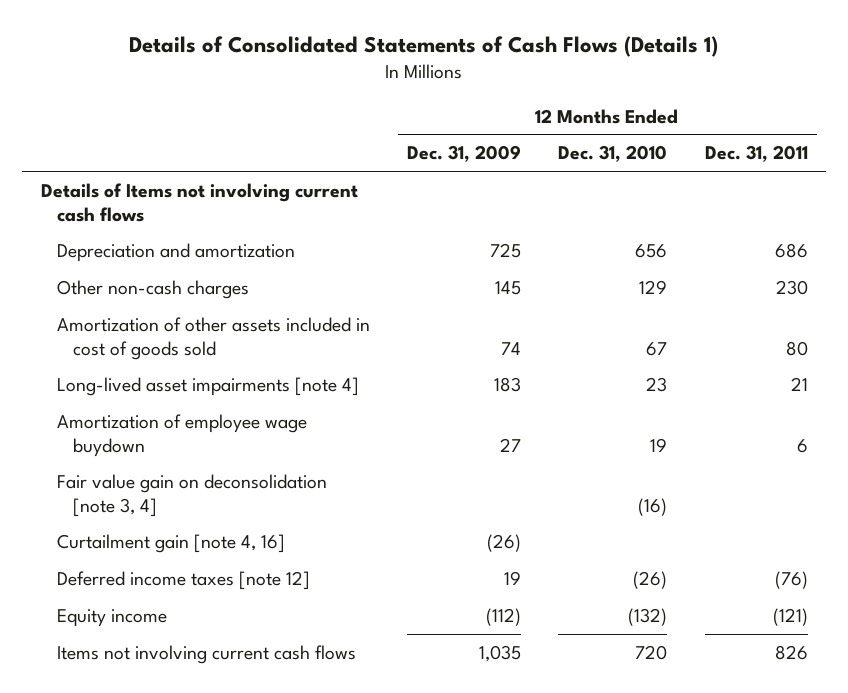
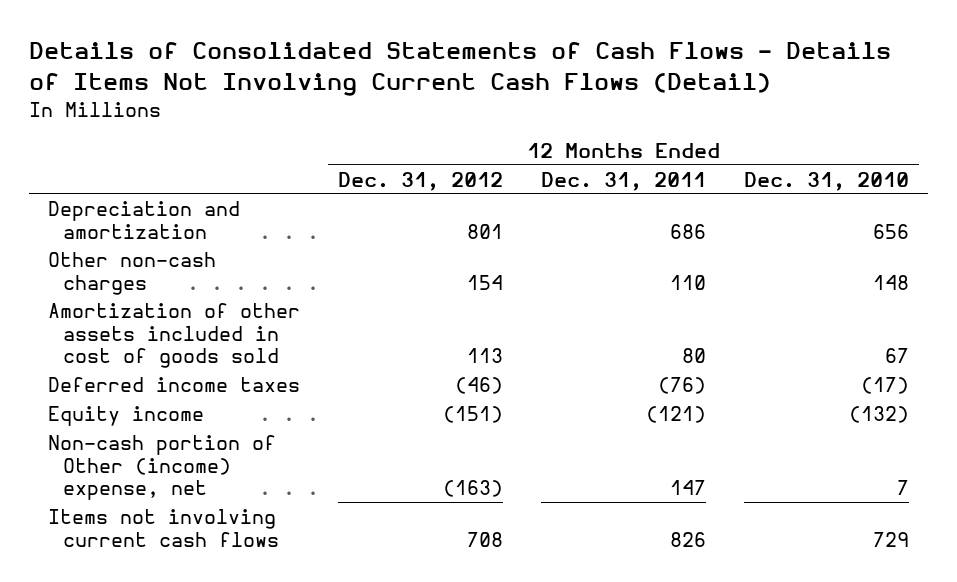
- Details of Consolidated Statements of Cash Flows (Details 1)
+ Details of Consolidated Statements of Cash Flows - Details of Items Not Involving Current Cash Flows (Detail)
- | 12 Months Ended Dec. 31, 2009 | 12 Months Ended Dec. 31, 2010 | 12 Months Ended Dec. 31, 2011
+ | 12 Months Ended Dec. 31, 2012 | 12 Months Ended Dec. 31, 2011 | 12 Months Ended Dec. 31, 2010
- Details of Items not involving current cash flows
- Other non-cash charges | 145 | 129 | 230
+ Other non-cash charges | 154 | 110 | 148
- Long-lived asset impairments [note 4] | 183 | 23 | 21
- Amortization of employee wage buydown | 27 | 19 | 6
- Fair value gain on deconsolidation [note 3, 4] | | (16) |
- Curtailment gain [note 4, 16] | (26) | |
- Deferred income taxes [note 12] | 19 | (26) | (76)
+ Deferred income taxes | (46) | (76) | (17)
- Items not involving current cash flows | 1,035 | 720 | 826
+ Non-cash portion of Other (income) expense, net | (163) | 147 | 7
+ Items not involving current cash flows | 708 | 826 | 729

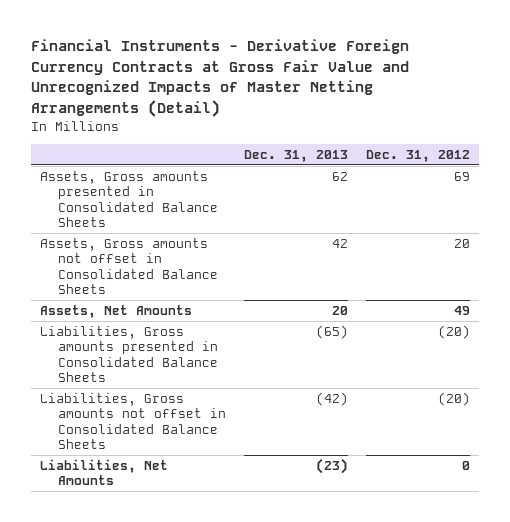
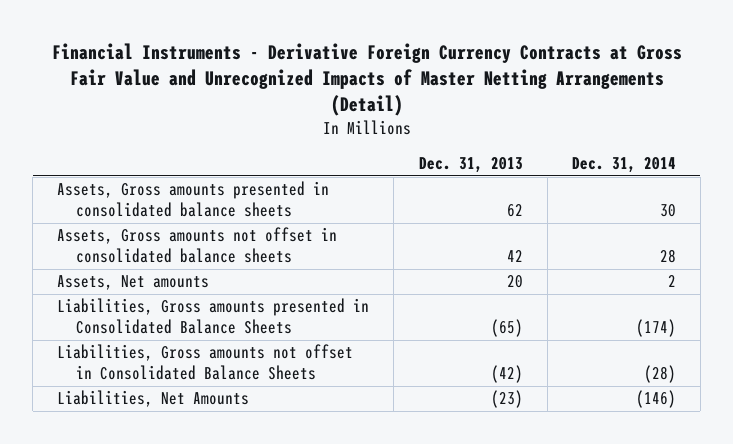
- | Dec. 31, 2013 | Dec. 31, 2012
+ | Dec. 31, 2013 | Dec. 31, 2014
- Assets, Gross amounts presented in Consolidated Balance Sheets | 62 | 69
- Assets, Gross amounts not offset in Consolidated Balance Sheets | 42 | 20
- Assets, Net Amounts | 20 | 49
+ Assets, Gross amounts presented in consolidated balance sheets | 62 | 30
+ Assets, Gross amounts not offset in consolidated balance sheets | 42 | 28
+ Assets, Net amounts | 20 | 2

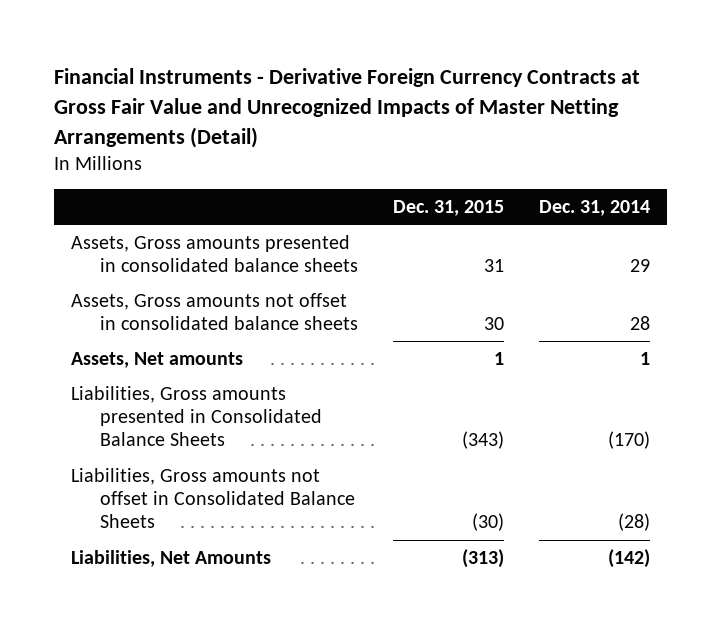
- | Dec. 31, 2013 | Dec. 31, 2014
+ | Dec. 31, 2015 | Dec. 31, 2014
- Assets, Gross amounts presented in consolidated balance sheets | 62 | 30
+ Assets, Gross amounts presented in consolidated balance sheets | 31 | 29
- Assets, Net amounts | 20 | 2
- Liabilities, Gross amounts presented in Consolidated Balance Sheets | (65) | (174)
+ Assets, Net amounts | 1 | 1
+ Liabilities, Gross amounts presented in Consolidated Balance Sheets | (343) | (170)
- Liabilities, Net Amounts | (23) | (146)
+ Liabilities, Net Amounts | (313) | (142)

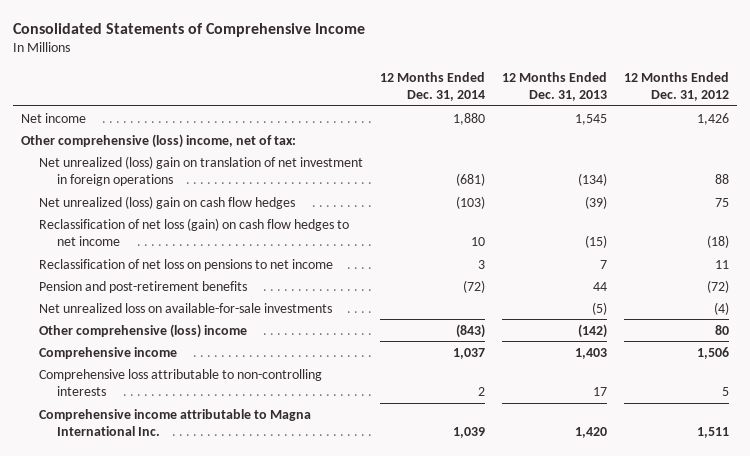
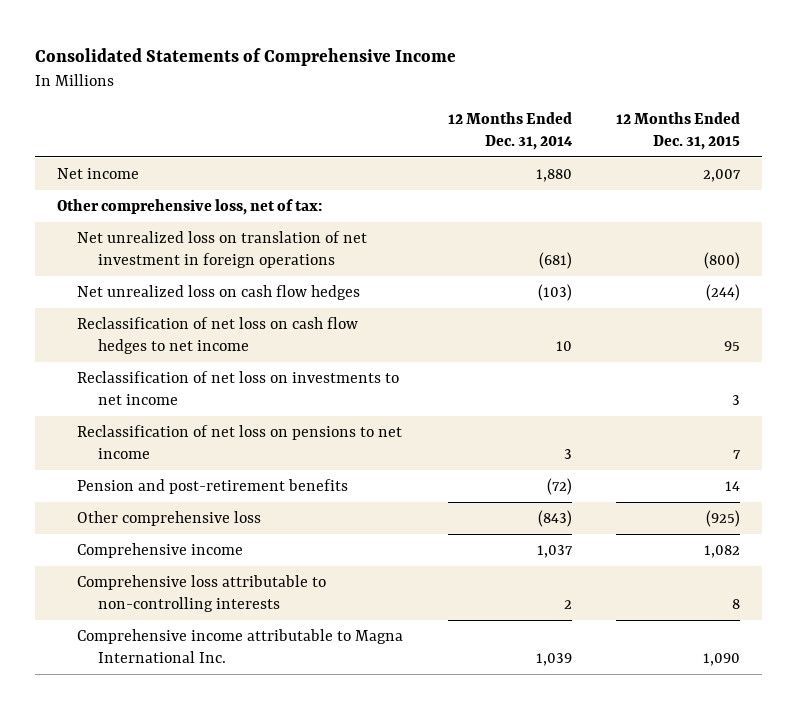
- | 12 Months Ended Dec. 31, 2014 | 12 Months Ended Dec. 31, 2013 | 12 Months Ended Dec. 31, 2012
+ | 12 Months Ended Dec. 31, 2014 | 12 Months Ended Dec. 31, 2015
- Other comprehensive (loss) income, net of tax:
- Net unrealized (loss) gain on translation of net investment in foreign operations | (681) | (134) | 88
- Net unrealized (loss) gain on cash flow hedges | (103) | (39) | 75
- Reclassification of net loss (gain) on cash flow hedges to net income | 10 | (15) | (18)
+ Other comprehensive loss, net of tax:
+ Net unrealized loss on translation of net investment in foreign operations | (681) | (800)
+ Net unrealized loss on cash flow hedges | (103) | (244)
+ Reclassification of net loss on cash flow hedges to net income | 10 | 95
+ Reclassification of net loss on investments to net income | | 3
- Net unrealized loss on available-for-sale investments | | (5) | (4)
- Other comprehensive (loss) income | (843) | (142) | 80
+ Other comprehensive loss | (843) | (925)

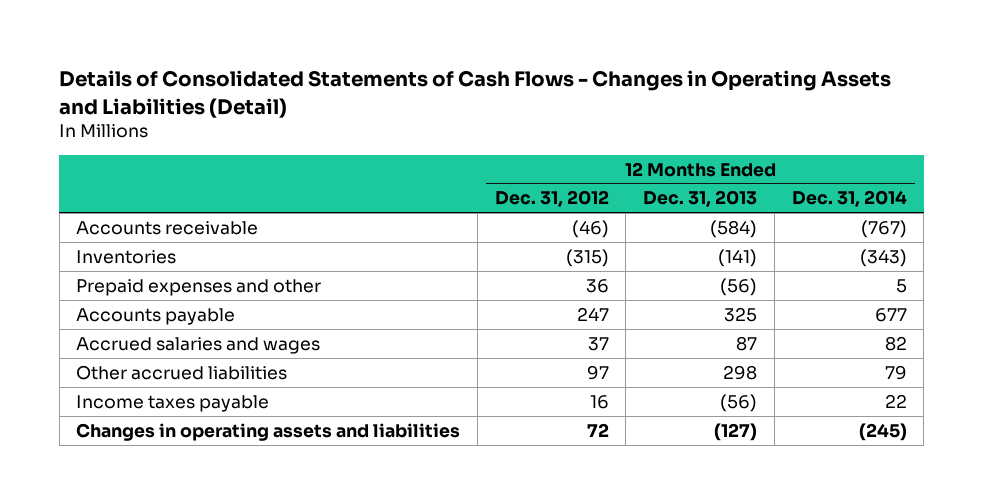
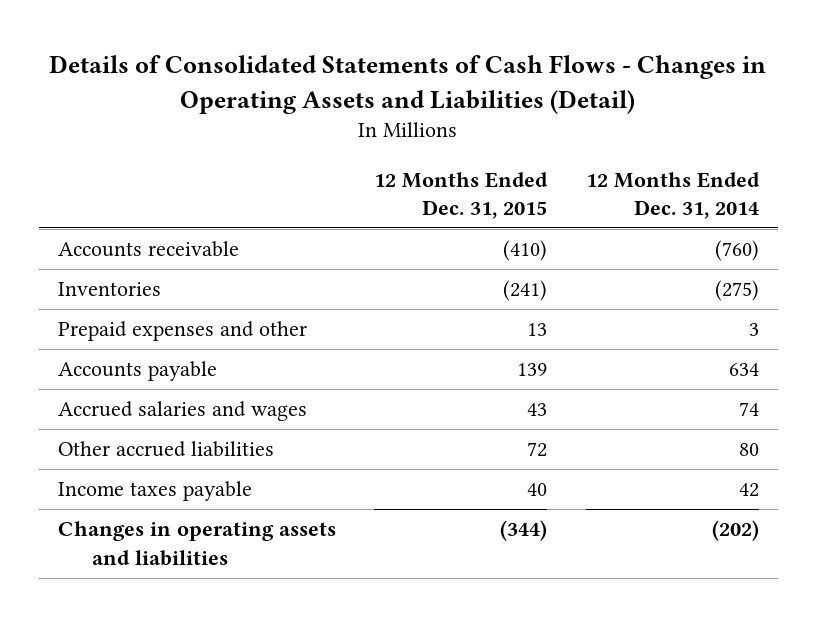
- | 12 Months Ended Dec. 31, 2012 | 12 Months Ended Dec. 31, 2013 | 12 Months Ended Dec. 31, 2014
+ | 12 Months Ended Dec. 31, 2015 | 12 Months Ended Dec. 31, 2014
- Accounts receivable | (46) | (584) | (767)
- Inventories | (315) | (141) | (343)
- Prepaid expenses and other | 36 | (56) | 5
- Accounts payable | 247 | 325 | 677
- Accrued salaries and wages | 37 | 87 | 82
- Other accrued liabilities | 97 | 298 | 79
- Income taxes payable | 16 | (56) | 22
- Changes in operating assets and liabilities | 72 | (127) | (245)
+ Accounts receivable | (410) | (760)
+ Inventories | (241) | (275)
+ Prepaid expenses and other | 13 | 3
+ Accounts payable | 139 | 634
+ Accrued salaries and wages | 43 | 74
+ Other accrued liabilities | 72 | 80
+ Income taxes payable | 40 | 42
+ Changes in operating assets and liabilities | (344) | (202)

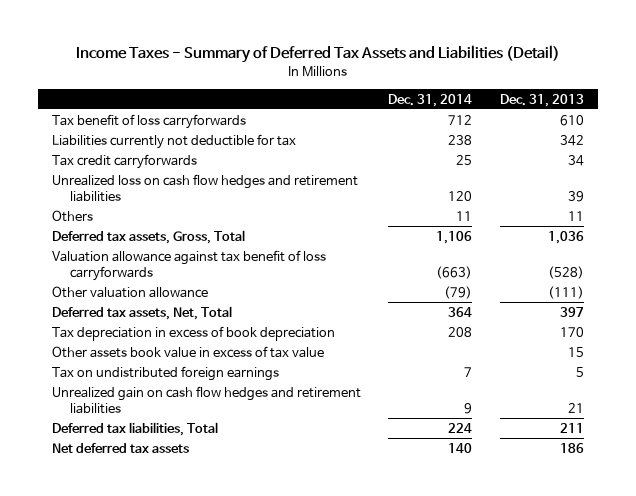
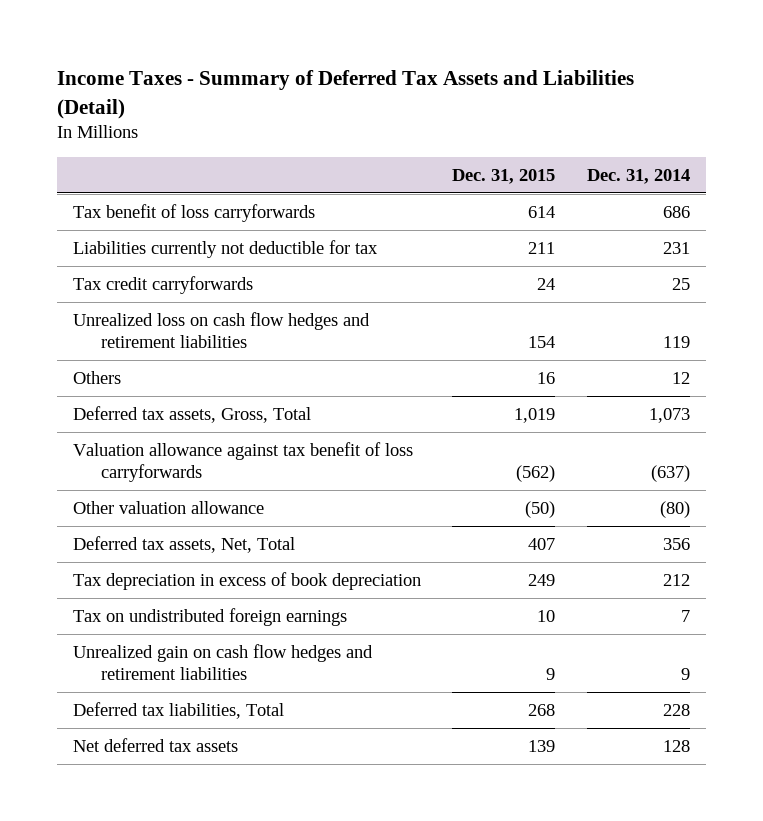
- | Dec. 31, 2014 | Dec. 31, 2013
+ | Dec. 31, 2015 | Dec. 31, 2014
- Tax benefit of loss carryforwards | 712 | 610
- Liabilities currently not deductible for tax | 238 | 342
+ Tax benefit of loss carryforwards | 614 | 686
+ Liabilities currently not deductible for tax | 211 | 231
- Unrealized loss on cash flow hedges and retirement liabilities | 120 | 39
- Others | 11 | 11
- Deferred tax assets, Gross, Total | 1,106 | 1,036
- Valuation allowance against tax benefit of loss carryforwards | (663) | (528)
- Other valuation allowance | (79) | (111)
- Deferred tax assets, Net, Total | 364 | 397
- Tax depreciation in excess of book depreciation | 208 | 170
- Other assets book value in excess of tax value | | 15
+ Unrealized loss on cash flow hedges and retirement liabilities | 154 | 119
+ Others | 16 | 12
+ Deferred tax assets, Gross, Total | 1,019 | 1,073
+ Valuation allowance against tax benefit of loss carryforwards | (562) | (637)
+ Other valuation allowance | (50) | (80)
+ Deferred tax assets, Net, Total | 407 | 356
+ Tax depreciation in excess of book depreciation | 249 | 212
- Deferred tax liabilities, Total | 224 | 211
- Net deferred tax assets | 140 | 186
+ Deferred tax liabilities, Total | 268 | 228
+ Net deferred tax assets | 139 | 128

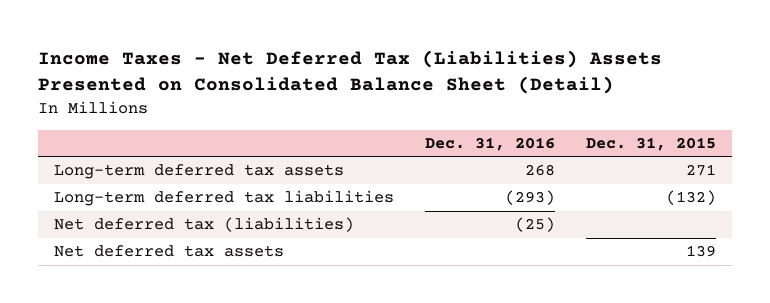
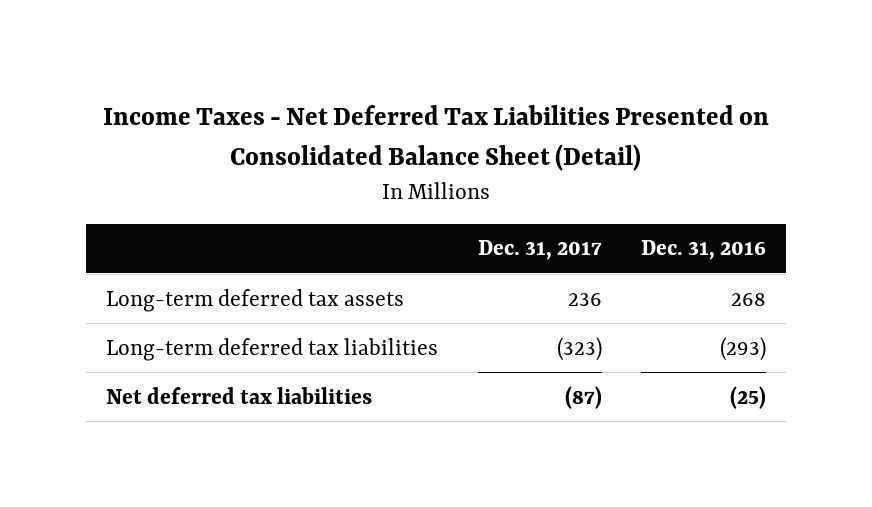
- Income Taxes - Net Deferred Tax (Liabilities) Assets Presented on Consolidated Balance Sheet (Detail)
+ Income Taxes - Net Deferred Tax Liabilities Presented on Consolidated Balance Sheet (Detail)
- | Dec. 31, 2016 | Dec. 31, 2015
+ | Dec. 31, 2017 | Dec. 31, 2016
- Net deferred tax (liabilities) | (25) |
- Net deferred tax assets | | 139
+ Net deferred tax liabilities | (87) | (25)

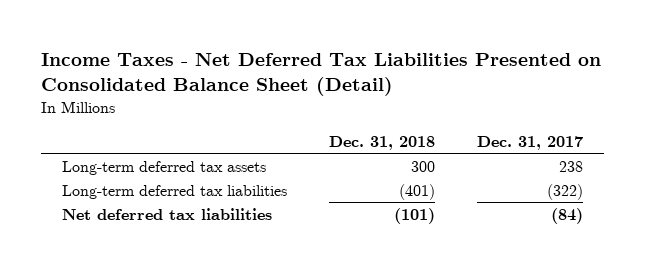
- | Dec. 31, 2017 | Dec. 31, 2016
+ | Dec. 31, 2018 | Dec. 31, 2017
- Long-term deferred tax assets | 236 | 268
- Long-term deferred tax liabilities | (323) | (293)
- Net deferred tax liabilities | (87) | (25)
+ Long-term deferred tax assets | 300 | 238
+ Long-term deferred tax liabilities | (401) | (322)
+ Net deferred tax liabilities | (101) | (84)

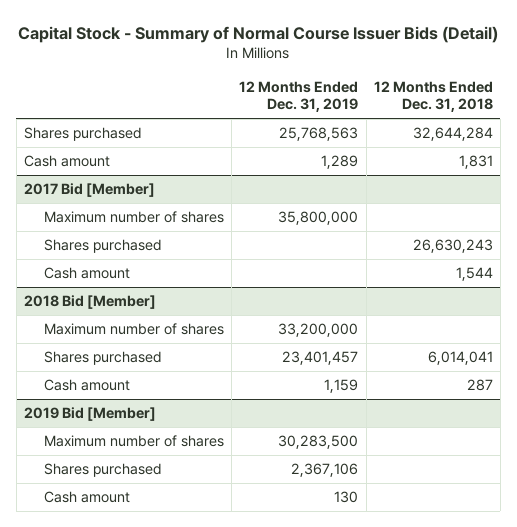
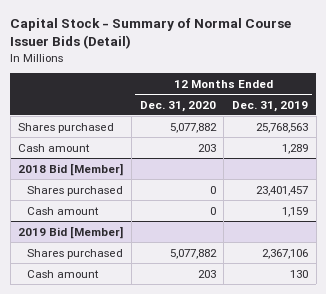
- | 12 Months Ended Dec. 31, 2019 | 12 Months Ended Dec. 31, 2018
+ | 12 Months Ended Dec. 31, 2020 | 12 Months Ended Dec. 31, 2019
- 2017 Bid [Member]
- Maximum number of shares | 35,800,000 |
- Shares purchased | | 26,630,243
- Cash amount | | 1,544
@ 2018 Bid [Member]
- Maximum number of shares | 33,200,000 |
@ 2019 Bid [Member]
- Maximum number of shares | 30,283,500 |

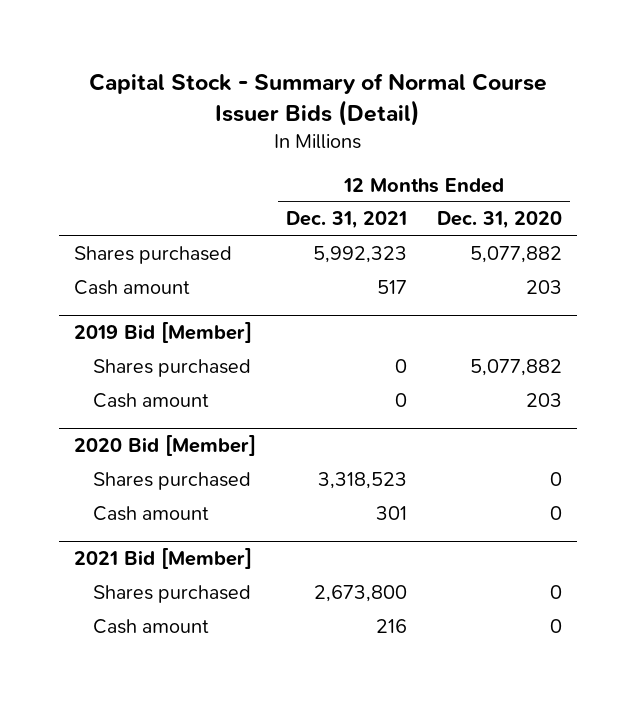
- | 12 Months Ended Dec. 31, 2020 | 12 Months Ended Dec. 31, 2019
+ | 12 Months Ended Dec. 31, 2021 | 12 Months Ended Dec. 31, 2020
- 2018 Bid [Member]
- Shares purchased | 0 | 23,401,457
- Cash amount | 0 | 1,159
+ 2020 Bid [Member]
+ Shares purchased | 3,318,523 | 0
+ Cash amount | 301 | 0
+ 2021 Bid [Member]
+ Shares purchased | 2,673,800 | 0
+ Cash amount | 216 | 0

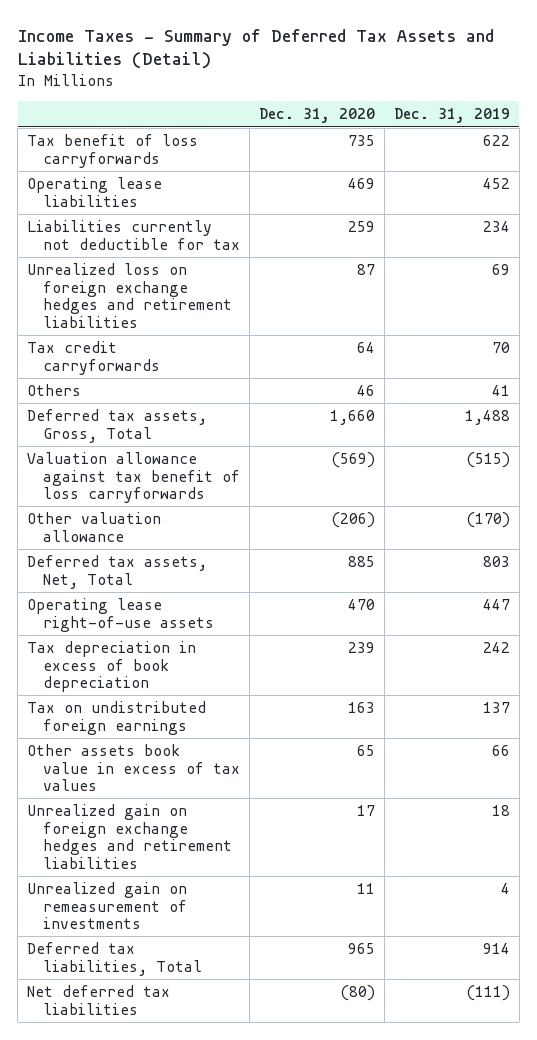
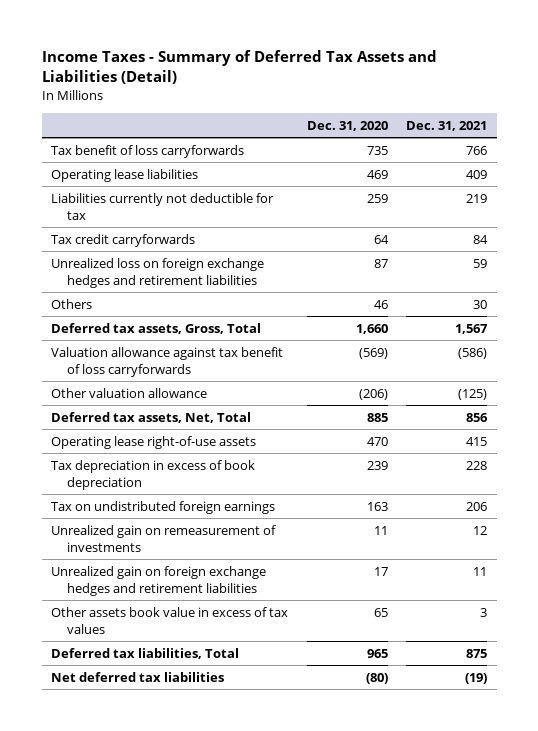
- | Dec. 31, 2020 | Dec. 31, 2019
+ | Dec. 31, 2020 | Dec. 31, 2021
moved down: Unrealized loss on foreign exchange hedges and retirement liabilities | 87 | 59
moved down: Unrealized gain on foreign exchange hedges and retirement liabilities | 17 | 11
moved down: Other assets book value in excess of tax values | 65 | 3

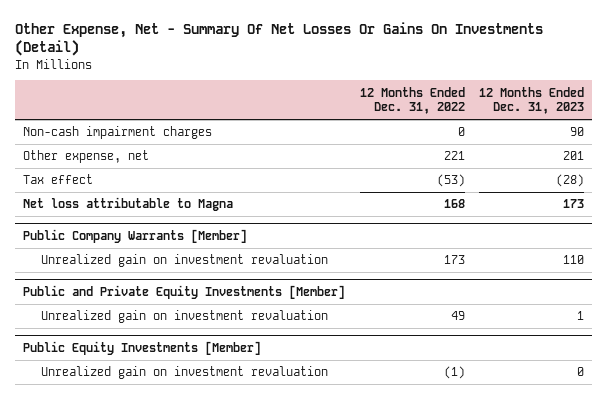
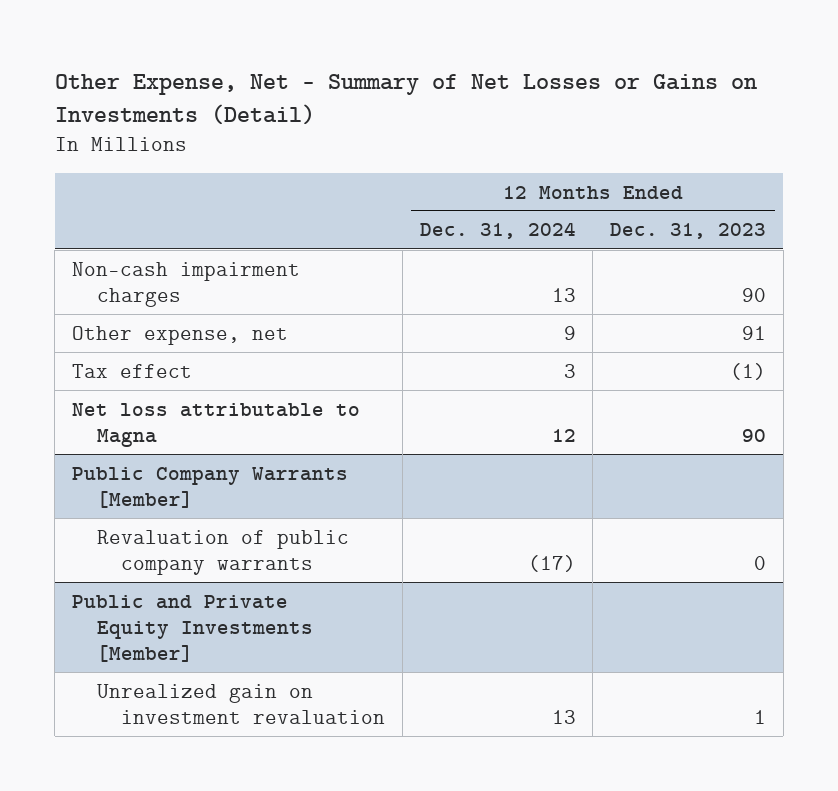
- Other Expense, Net - Summary Of Net Losses Or Gains On Investments (Detail)
+ Other Expense, Net - Summary of Net Losses or Gains on Investments (Detail)
- | 12 Months Ended Dec. 31, 2022 | 12 Months Ended Dec. 31, 2023
+ | 12 Months Ended Dec. 31, 2024 | 12 Months Ended Dec. 31, 2023
- Other expense, net | 221 | 201
- Tax effect | (53) | (28)
- Net loss attributable to Magna | 168 | 173
+ Other expense, net | 9 | 91
+ Tax effect | 3 | (1)
+ Net loss attributable to Magna | 12 | 90
@ Public Company Warrants [Member]
- Unrealized gain on investment revaluation | 173 | 110
+ Revaluation of public company warrants | (17) | 0
- Public Equity Investments [Member]
- Unrealized gain on investment revaluation | (1) | 0

